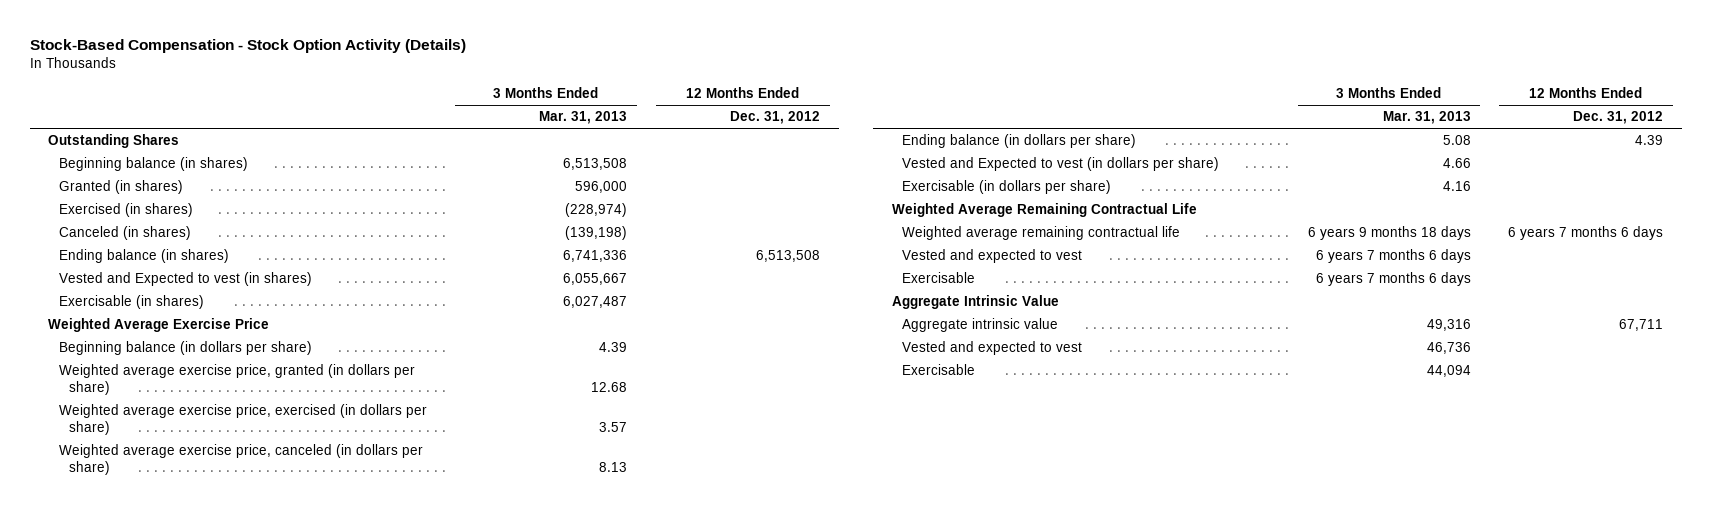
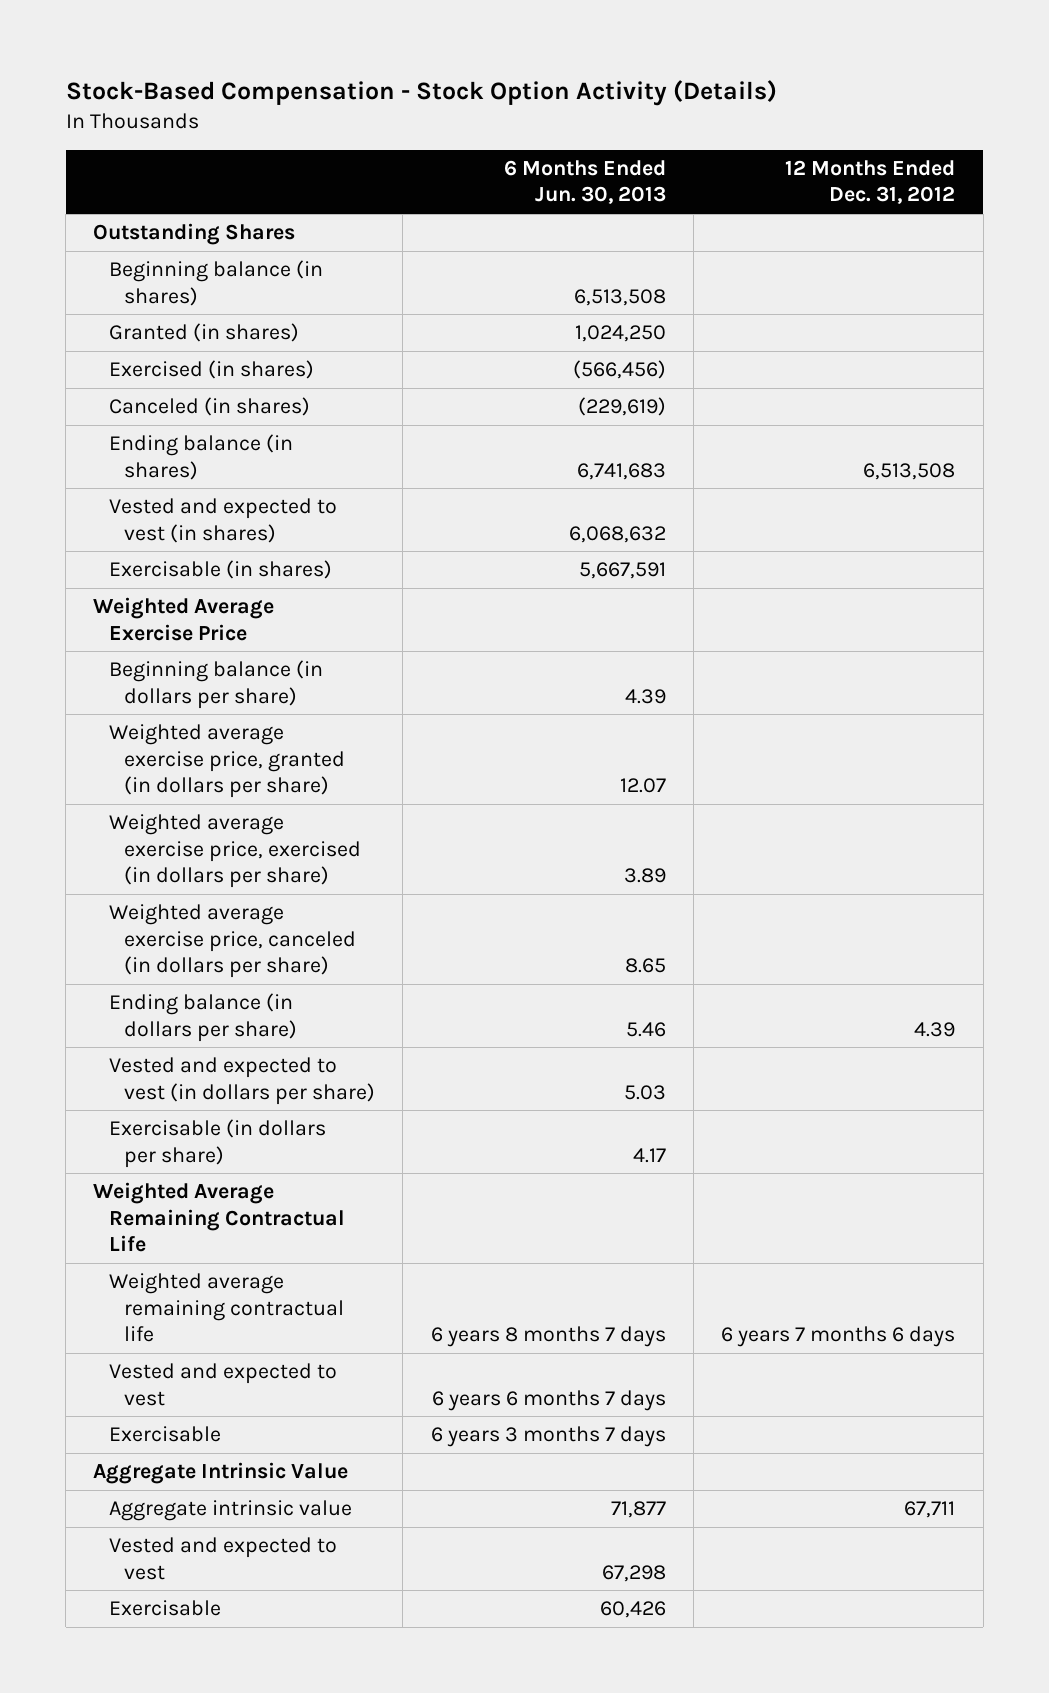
- | 3 Months Ended Mar. 31, 2013 | 12 Months Ended Dec. 31, 2012
+ | 6 Months Ended Jun. 30, 2013 | 12 Months Ended Dec. 31, 2012
- Vested and Expected to vest (in shares) | 6,055,667 |
+ Vested and expected to vest (in shares) | 6,068,632 |
- Vested and Expected to vest (in dollars per share) | 4.66 |
+ Vested and expected to vest (in dollars per share) | 5.03 |

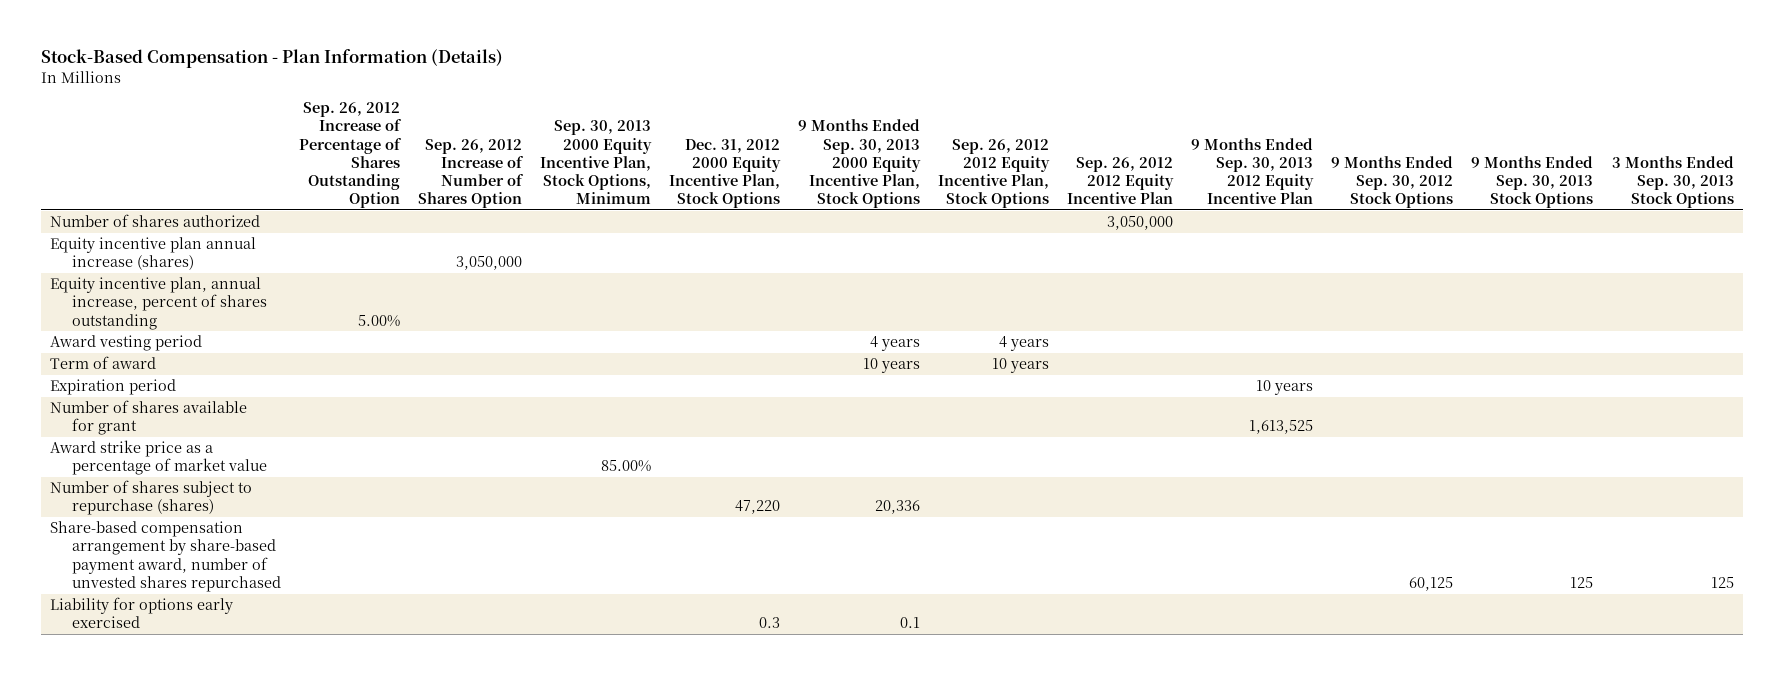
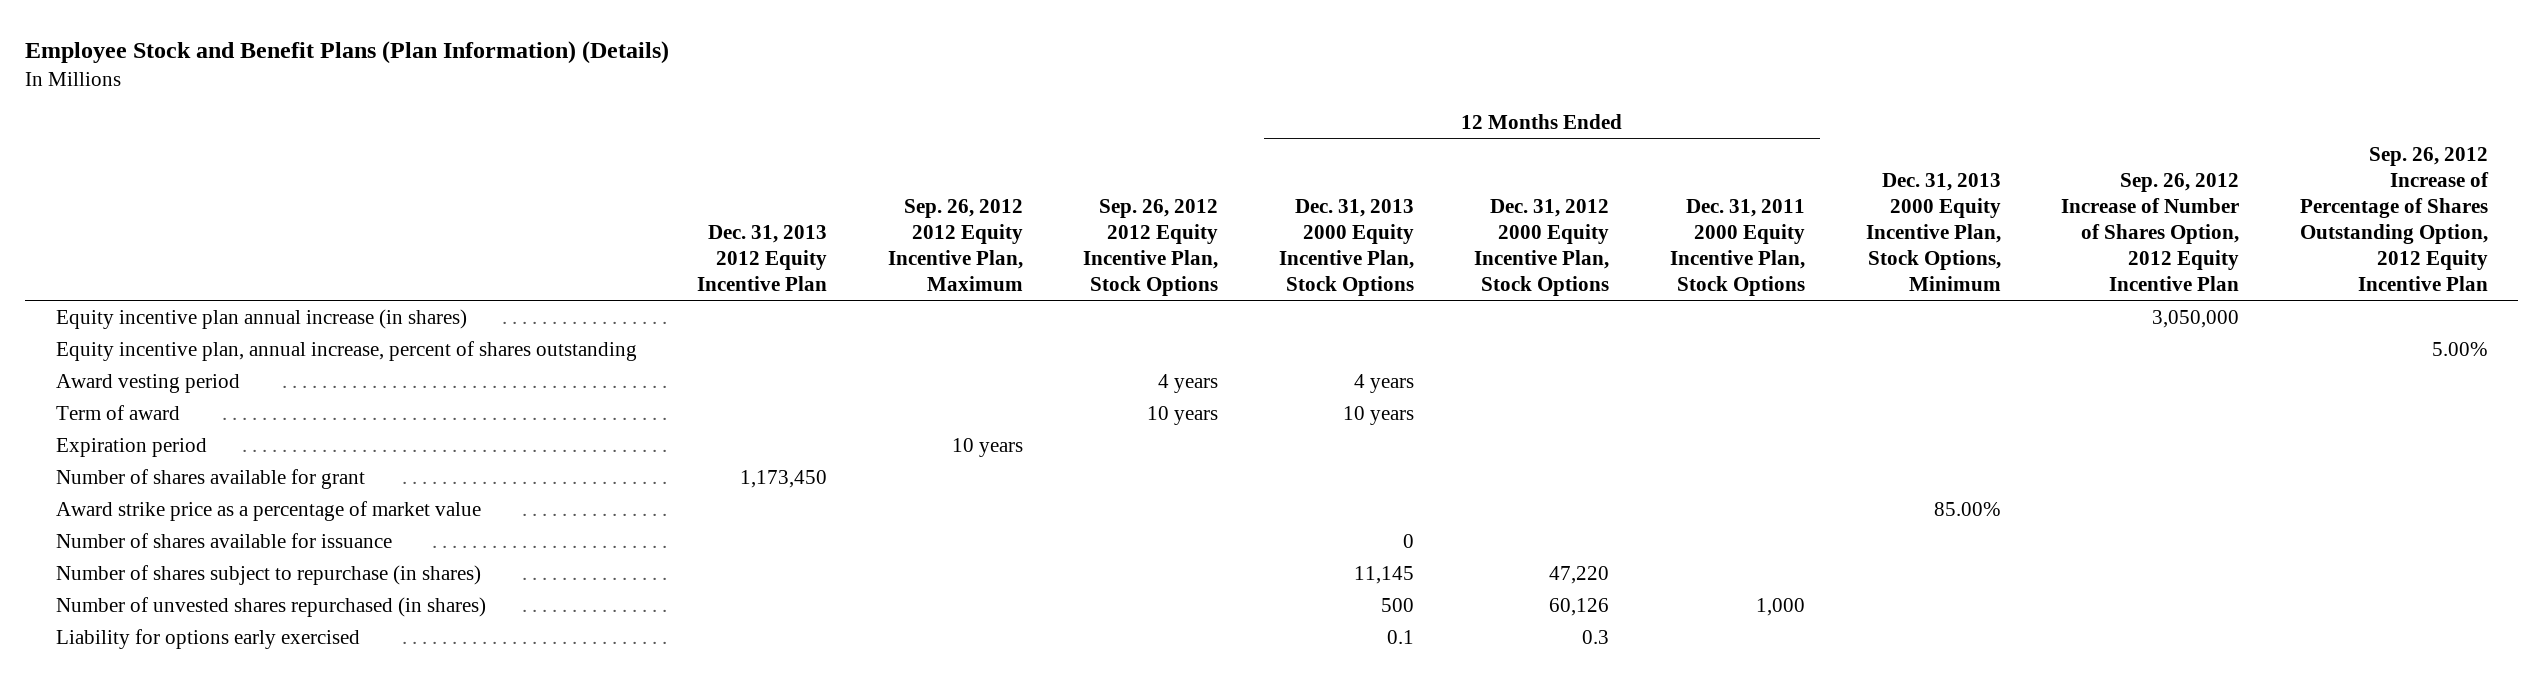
- Stock-Based Compensation - Plan Information (Details)
+ Employee Stock and Benefit Plans (Plan Information) (Details)
- | Sep. 26, 2012 Increase of Percentage of Shares Outstanding Option | Sep. 26, 2012 Increase of Number of Shares Option | Sep. 30, 2013 2000 Equity Incentive Plan, Stock Options, Minimum | Dec. 31, 2012 2000 Equity Incentive Plan, Stock Options | 9 Months Ended Sep. 30, 2013 2000 Equity Incentive Plan, Stock Options | Sep. 26, 2012 2012 Equity Incentive Plan, Stock Options | Sep. 26, 2012 2012 Equity Incentive Plan | 9 Months Ended Sep. 30, 2013 2012 Equity Incentive Plan | 9 Months Ended Sep. 30, 2012 Stock Options | 9 Months Ended Sep. 30, 2013 Stock Options | 3 Months Ended Sep. 30, 2013 Stock Options
+ | Dec. 31, 2013 2012 Equity Incentive Plan | Sep. 26, 2012 2012 Equity Incentive Plan, Maximum | Sep. 26, 2012 2012 Equity Incentive Plan, Stock Options | 12 Months Ended Dec. 31, 2013 2000 Equity Incentive Plan, Stock Options | 12 Months Ended Dec. 31, 2012 2000 Equity Incentive Plan, Stock Options | 12 Months Ended Dec. 31, 2011 2000 Equity Incentive Plan, Stock Options | Dec. 31, 2013 2000 Equity Incentive Plan, Stock Options, Minimum | Sep. 26, 2012 Increase of Number of Shares Option, 2012 Equity Incentive Plan | Sep. 26, 2012 Increase of Percentage of Shares Outstanding Option, 2012 Equity Incentive Plan
- Number of shares authorized | | | | | | | 3,050,000 | | | |
- Equity incentive plan annual increase (shares) | | 3,050,000 | | | | | | | | |
+ Equity incentive plan annual increase (in shares) | | | | | | | | 3,050,000 |
- Number of shares subject to repurchase (shares) | | | | 47,220 | 20,336 | | | | | |
- Share-based compensation arrangement by share-based payment award, number of unvested shares repurchased | | | | | | | | | 60,125 | 125 | 125
+ Number of shares available for issuance | | | | 0 | | | | |
+ Number of shares subject to repurchase (in shares) | | | | 11,145 | 47,220 | | | |
+ Number of unvested shares repurchased (in shares) | | | | 500 | 60,126 | 1,000 | | |

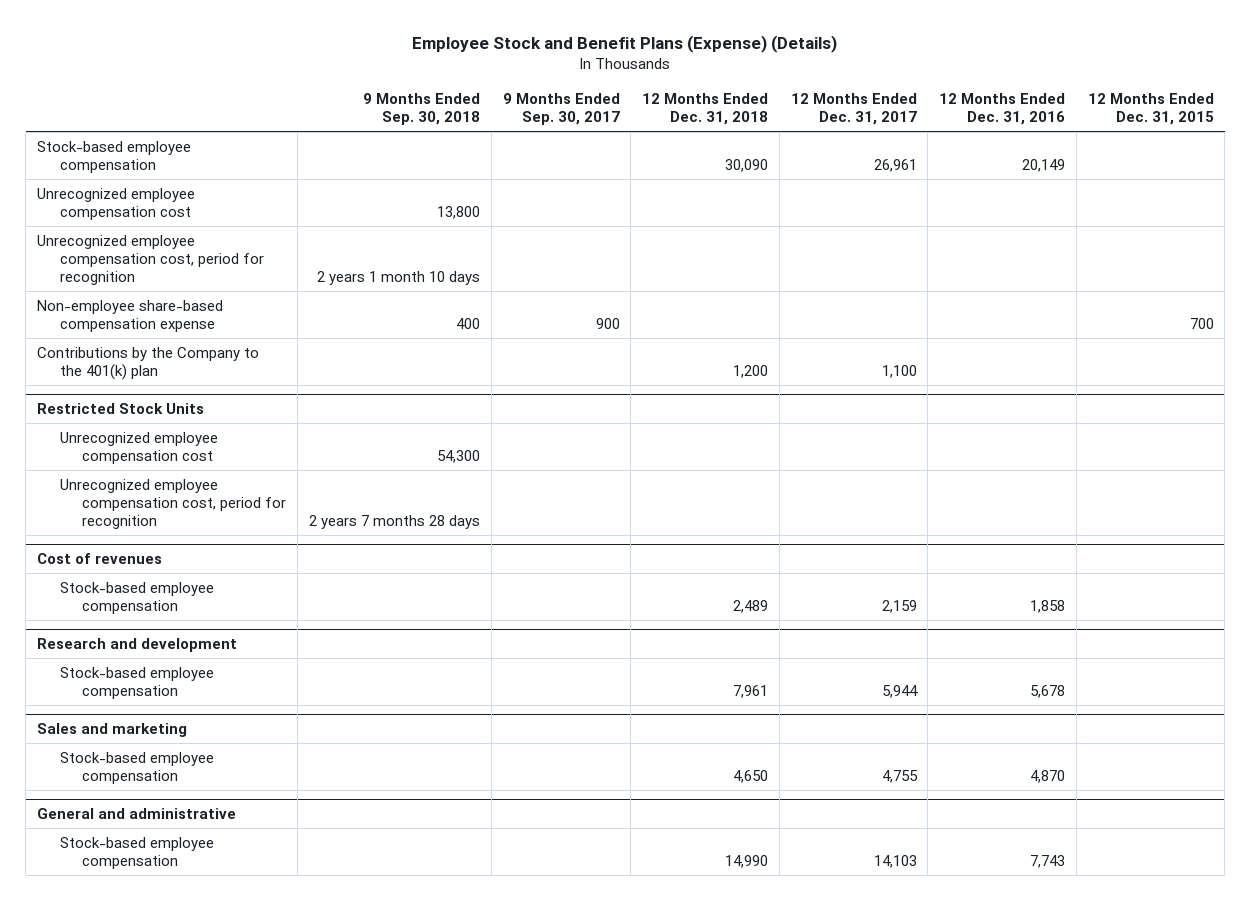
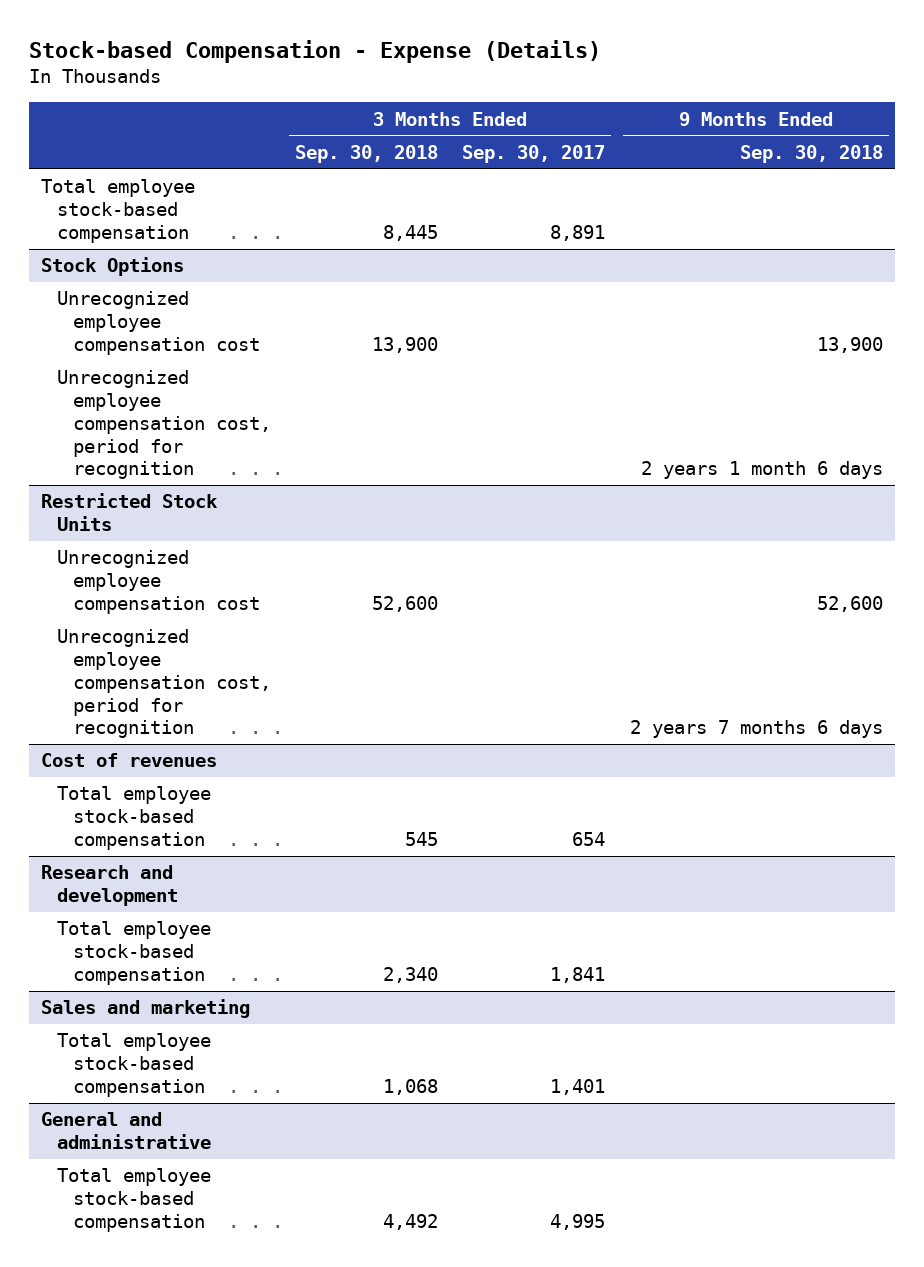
- Employee Stock and Benefit Plans (Expense) (Details)
+ Stock-based Compensation - Expense (Details)
- | 9 Months Ended Sep. 30, 2018 | 9 Months Ended Sep. 30, 2017 | 12 Months Ended Dec. 31, 2018 | 12 Months Ended Dec. 31, 2017 | 12 Months Ended Dec. 31, 2016 | 12 Months Ended Dec. 31, 2015
+ | 3 Months Ended Sep. 30, 2018 | 3 Months Ended Sep. 30, 2017 | 9 Months Ended Sep. 30, 2018
- Stock-based employee compensation | | | 30,090 | 26,961 | 20,149 |
- Unrecognized employee compensation cost | 13,800 | | | | |
- Unrecognized employee compensation cost, period for recognition | 2 years 1 month 10 days | | | | |
- Non-employee share-based compensation expense | 400 | 900 | | | | 700
- Contributions by the Company to the 401(k) plan | | | 1,200 | 1,100 | |
+ Total employee stock-based compensation | 8,445 | 8,891 |
+ Stock Options
+ Unrecognized employee compensation cost | 13,900 | | 13,900
+ Unrecognized employee compensation cost, period for recognition | | | 2 years 1 month 6 days
@ Restricted Stock Units
- Unrecognized employee compensation cost | 54,300 | | | | |
- Unrecognized employee compensation cost, period for recognition | 2 years 7 months 28 days | | | | |
+ Unrecognized employee compensation cost | 52,600 | | 52,600
+ Unrecognized employee compensation cost, period for recognition | | | 2 years 7 months 6 days
@ Cost of revenues
- Stock-based employee compensation | | | 2,489 | 2,159 | 1,858 |
+ Total employee stock-based compensation | 545 | 654 |
@ Research and development
- Stock-based employee compensation | | | 7,961 | 5,944 | 5,678 |
+ Total employee stock-based compensation | 2,340 | 1,841 |
@ Sales and marketing
- Stock-based employee compensation | | | 4,650 | 4,755 | 4,870 |
+ Total employee stock-based compensation | 1,068 | 1,401 |
@ General and administrative
- Stock-based employee compensation | | | 14,990 | 14,103 | 7,743 |
+ Total employee stock-based compensation | 4,492 | 4,995 |

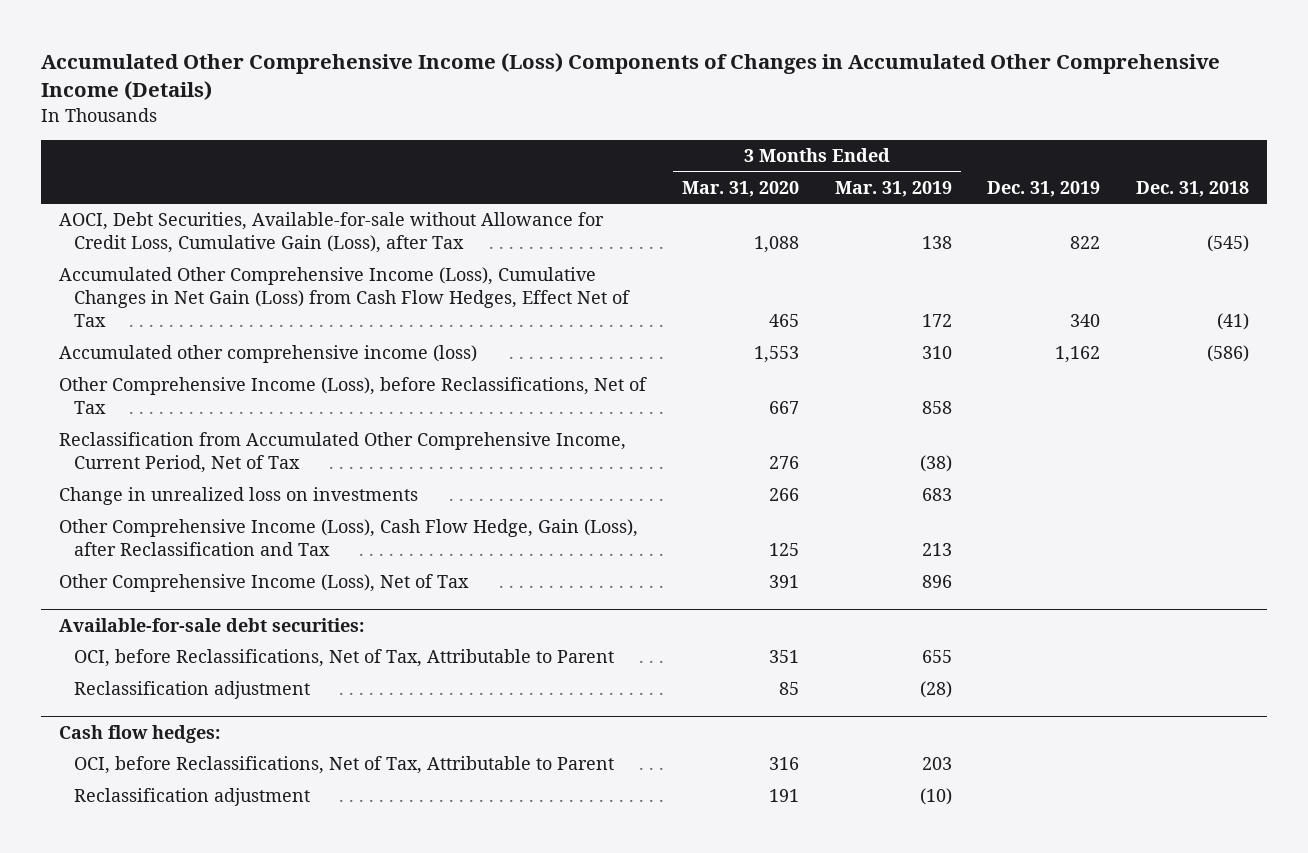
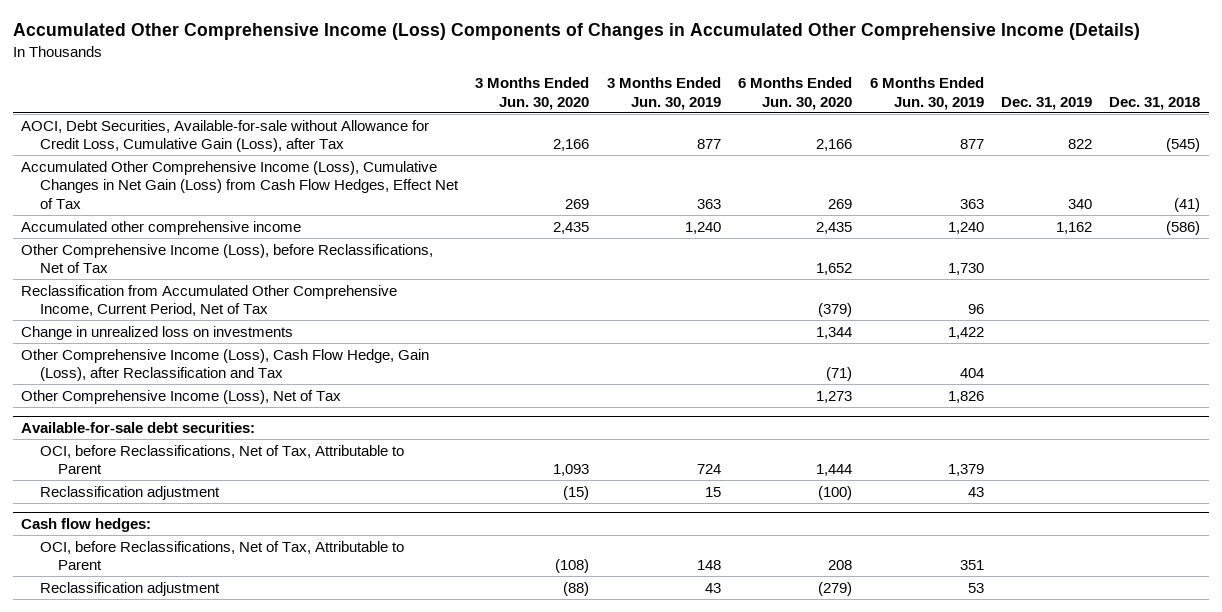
- | 3 Months Ended Mar. 31, 2020 | 3 Months Ended Mar. 31, 2019 | Dec. 31, 2019 | Dec. 31, 2018
+ | 3 Months Ended Jun. 30, 2020 | 3 Months Ended Jun. 30, 2019 | 6 Months Ended Jun. 30, 2020 | 6 Months Ended Jun. 30, 2019 | Dec. 31, 2019 | Dec. 31, 2018
- Accumulated other comprehensive income (loss) | 1,553 | 310 | 1,162 | (586)
+ Accumulated other comprehensive income | 2,435 | 1,240 | 2,435 | 1,240 | 1,162 | (586)

